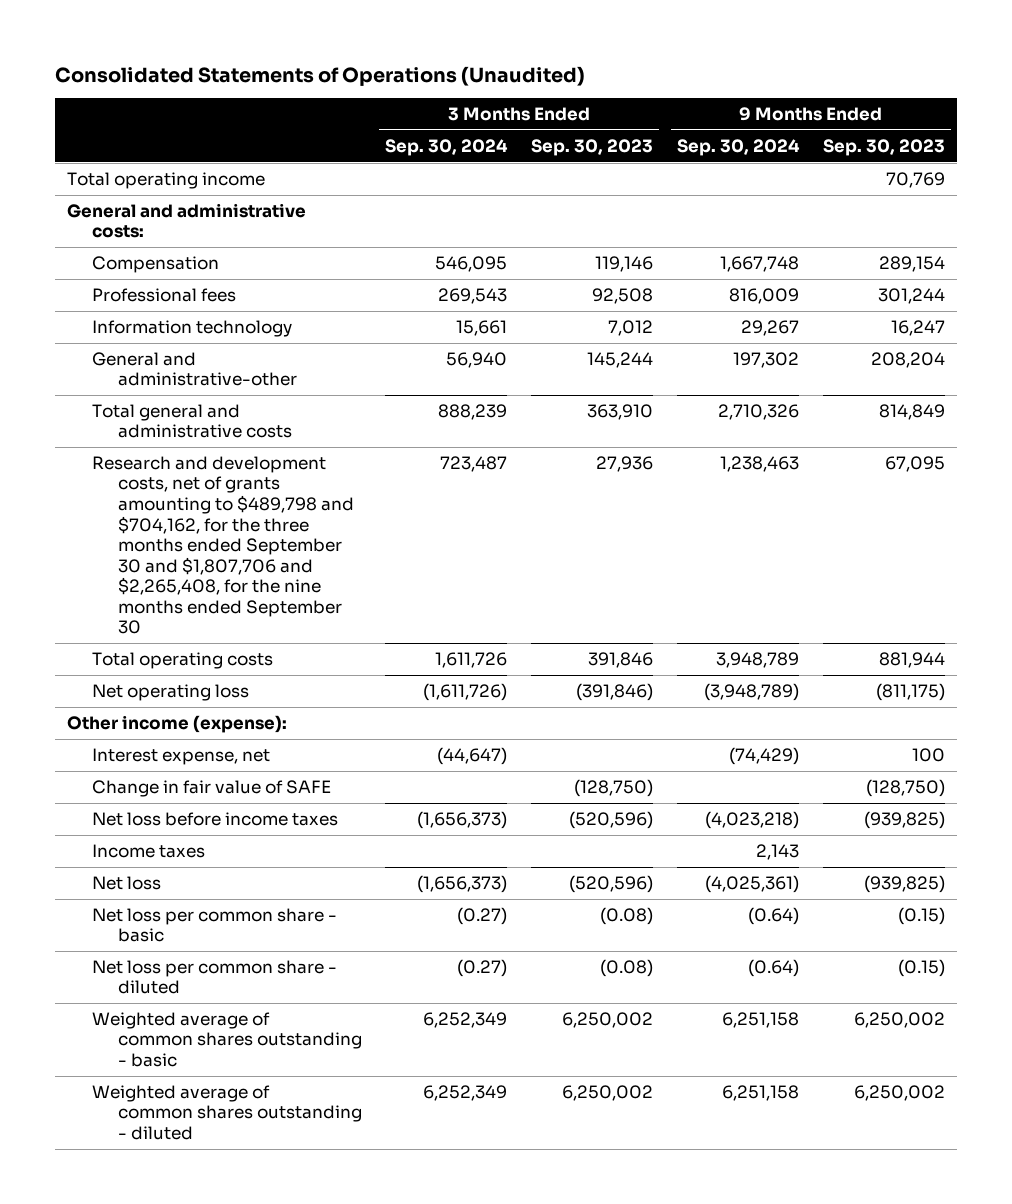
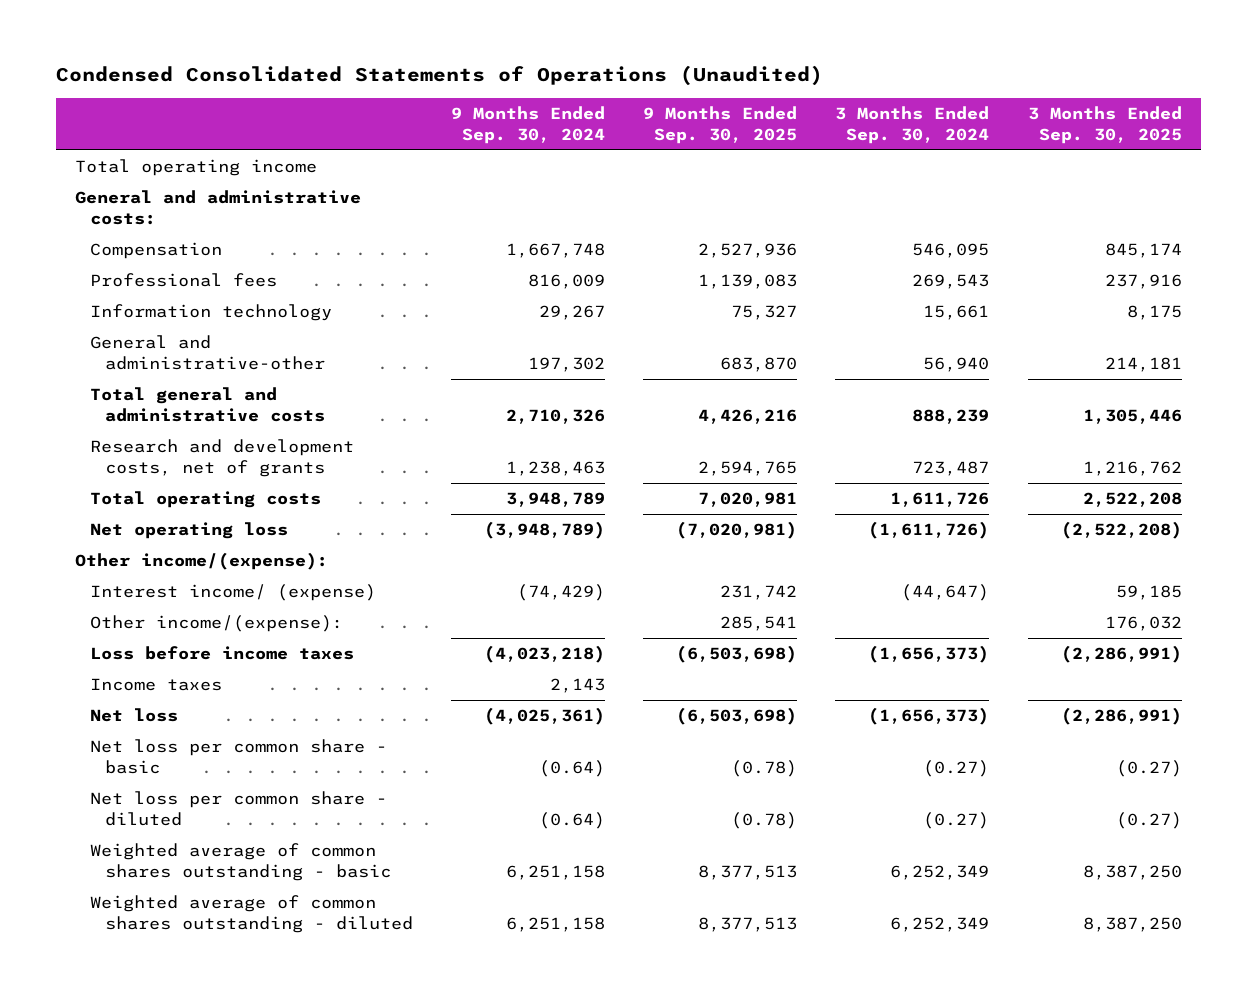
- Consolidated Statements of Operations (Unaudited)
+ Condensed Consolidated Statements of Operations (Unaudited)
- | 3 Months Ended Sep. 30, 2024 | 3 Months Ended Sep. 30, 2023 | 9 Months Ended Sep. 30, 2024 | 9 Months Ended Sep. 30, 2023
+ | 9 Months Ended Sep. 30, 2024 | 9 Months Ended Sep. 30, 2025 | 3 Months Ended Sep. 30, 2024 | 3 Months Ended Sep. 30, 2025
- Research and development costs, net of grants amounting to $489,798 and $704,162, for the three months ended September 30 and $1,807,706 and $2,265,408, for the nine months ended September 30 | 723,487 | 27,936 | 1,238,463 | 67,095
+ Research and development costs, net of grants | 1,238,463 | 2,594,765 | 723,487 | 1,216,762
- Other income (expense):
- Interest expense, net | (44,647) | | (74,429) | 100
- Change in fair value of SAFE | | (128,750) | | (128,750)
- Net loss before income taxes | (1,656,373) | (520,596) | (4,023,218) | (939,825)
+ Other income/(expense):
+ Interest income/ (expense) | (74,429) | 231,742 | (44,647) | 59,185
+ Other income/(expense): | | 285,541 | | 176,032
+ Loss before income taxes | (4,023,218) | (6,503,698) | (1,656,373) | (2,286,991)

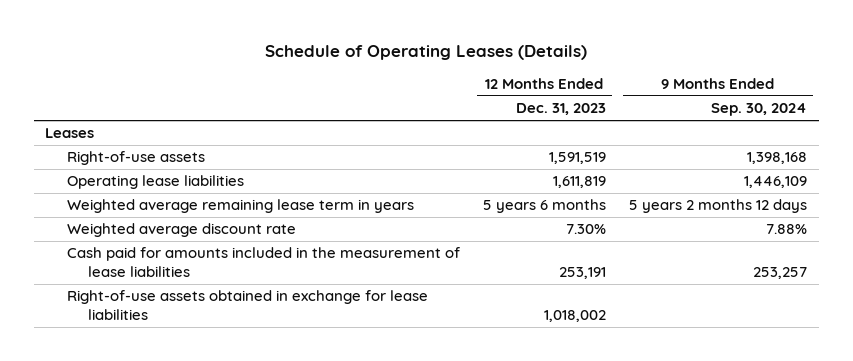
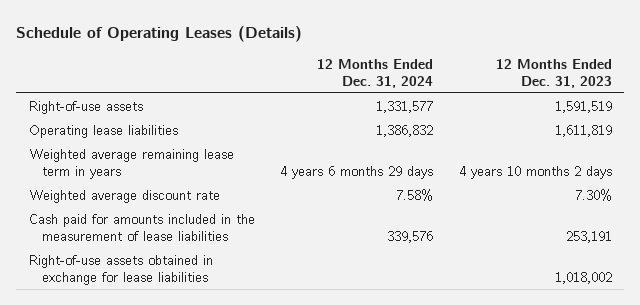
- | 12 Months Ended Dec. 31, 2023 | 9 Months Ended Sep. 30, 2024
+ | 12 Months Ended Dec. 31, 2024 | 12 Months Ended Dec. 31, 2023
- Leases
- Weighted average remaining lease term in years | 5 years 6 months | 5 years 2 months 12 days
+ Weighted average remaining lease term in years | 4 years 6 months 29 days | 4 years 10 months 2 days

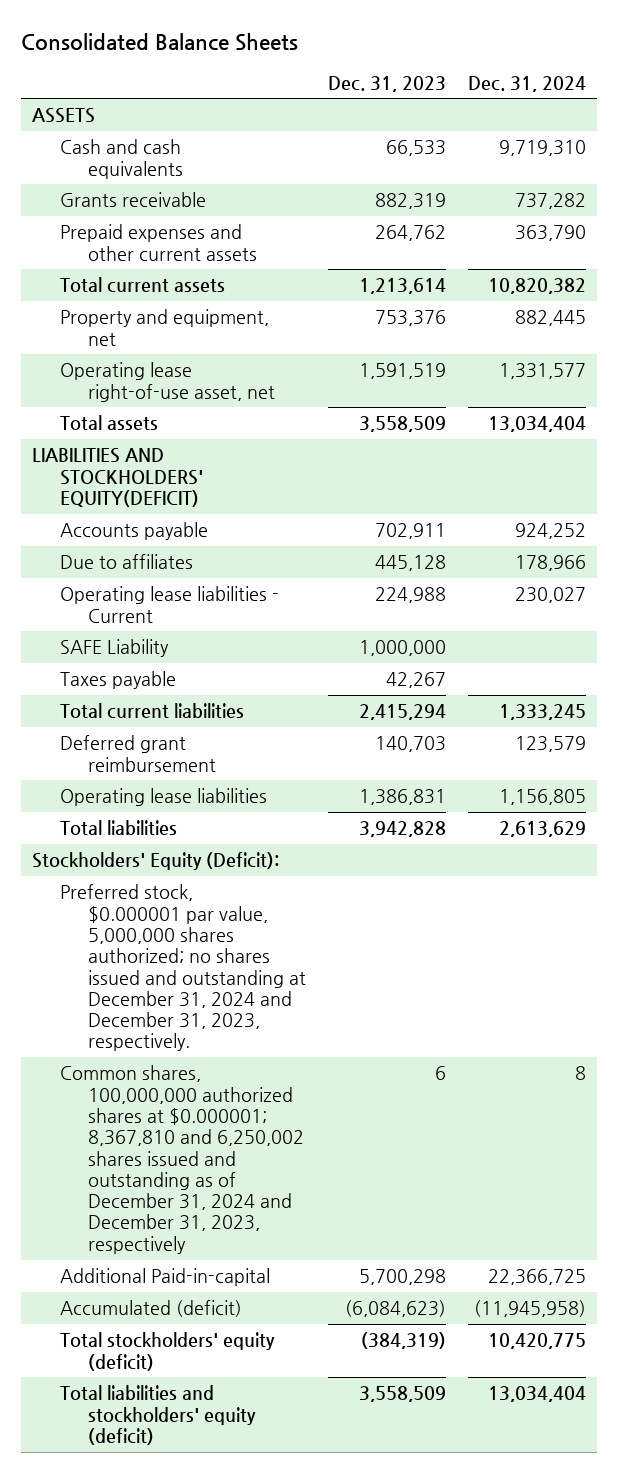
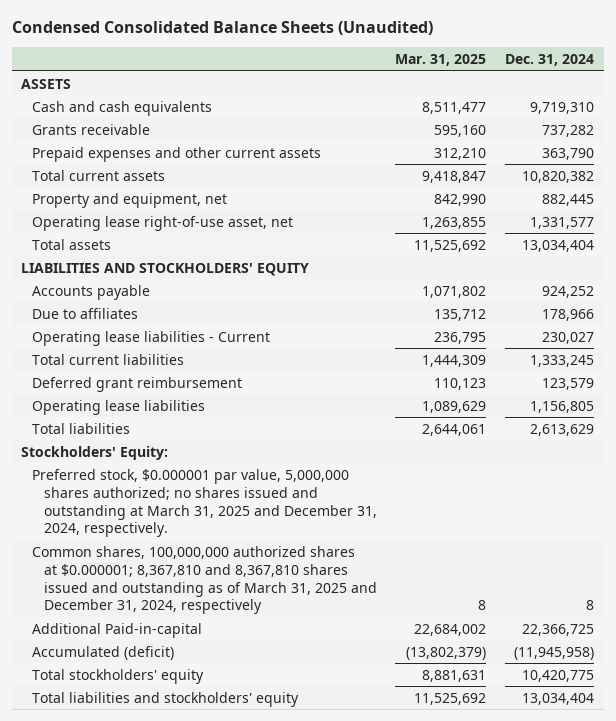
- Consolidated Balance Sheets
+ Condensed Consolidated Balance Sheets (Unaudited)
- | Dec. 31, 2023 | Dec. 31, 2024
+ | Mar. 31, 2025 | Dec. 31, 2024
- LIABILITIES AND STOCKHOLDERS' EQUITY(DEFICIT)
+ LIABILITIES AND STOCKHOLDERS' EQUITY
- SAFE Liability | 1,000,000 |
- Taxes payable | 42,267 |
- Stockholders' Equity (Deficit):
- Preferred stock, $0.000001 par value, 5,000,000 shares authorized; no shares issued and outstanding at December 31, 2024 and December 31, 2023, respectively.
- Common shares, 100,000,000 authorized shares at $0.000001; 8,367,810 and 6,250,002 shares issued and outstanding as of December 31, 2024 and December 31, 2023, respectively | 6 | 8
+ Stockholders' Equity:
+ Preferred stock, $0.000001 par value, 5,000,000 shares authorized; no shares issued and outstanding at March 31, 2025 and December 31, 2024, respectively.
+ Common shares, 100,000,000 authorized shares at $0.000001; 8,367,810 and 8,367,810 shares issued and outstanding as of March 31, 2025 and December 31, 2024, respectively | 8 | 8
- Total stockholders' equity (deficit) | (384,319) | 10,420,775
- Total liabilities and stockholders' equity (deficit) | 3,558,509 | 13,034,404
+ Total stockholders' equity | 8,881,631 | 10,420,775
+ Total liabilities and stockholders' equity | 11,525,692 | 13,034,404

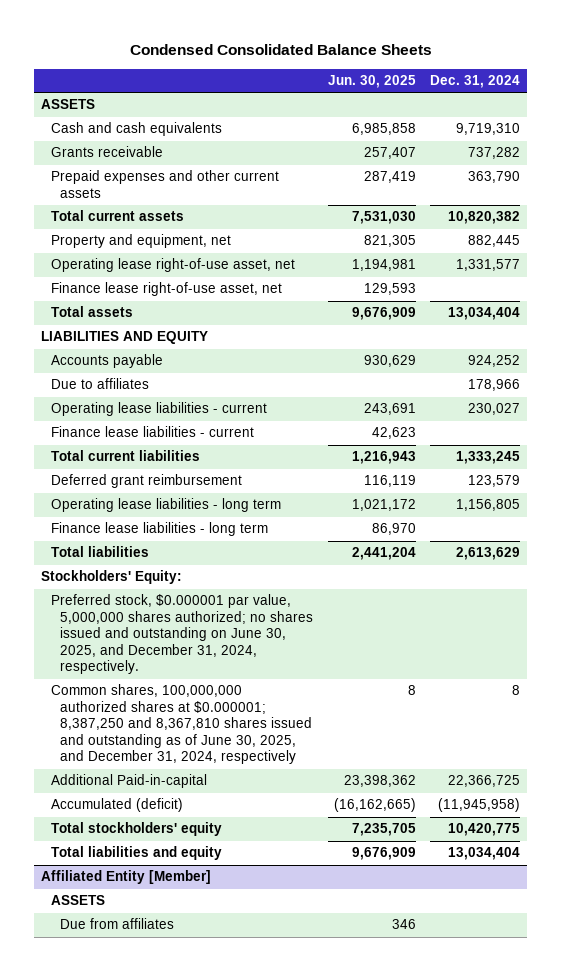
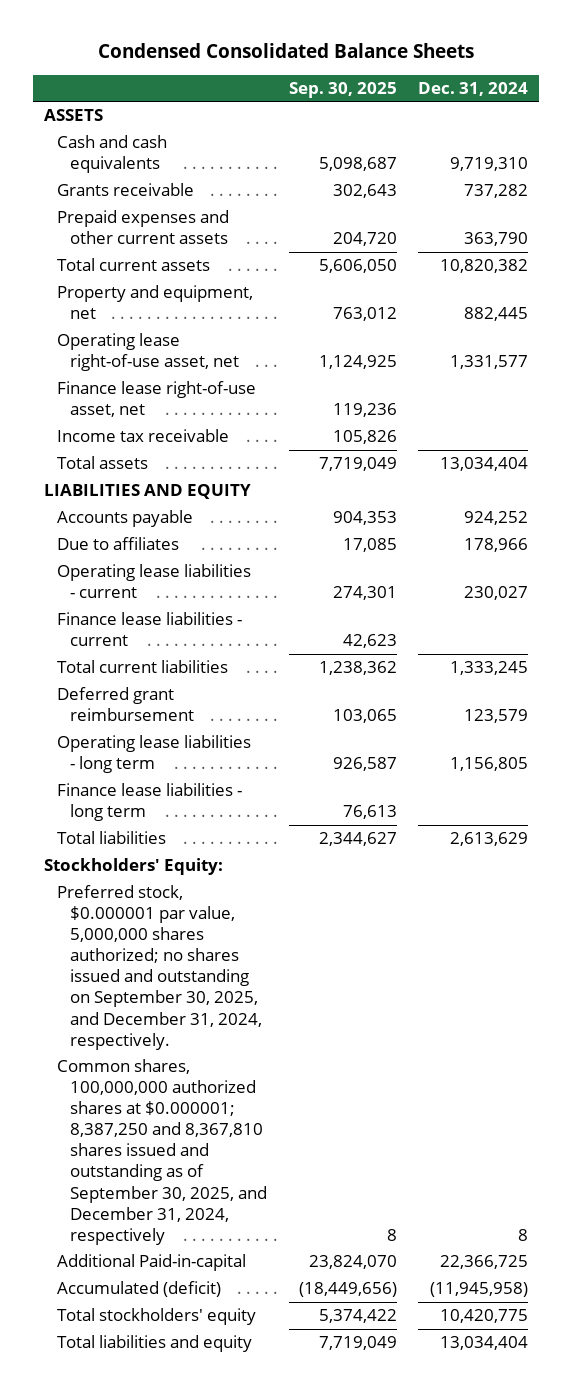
- | Jun. 30, 2025 | Dec. 31, 2024
+ | Sep. 30, 2025 | Dec. 31, 2024
+ Income tax receivable | 105,826 |
- Preferred stock, $0.000001 par value, 5,000,000 shares authorized; no shares issued and outstanding on June 30, 2025, and December 31, 2024, respectively.
- Common shares, 100,000,000 authorized shares at $0.000001; 8,387,250 and 8,367,810 shares issued and outstanding as of June 30, 2025, and December 31, 2024, respectively | 8 | 8
+ Preferred stock, $0.000001 par value, 5,000,000 shares authorized; no shares issued and outstanding on September 30, 2025, and December 31, 2024, respectively.
+ Common shares, 100,000,000 authorized shares at $0.000001; 8,387,250 and 8,367,810 shares issued and outstanding as of September 30, 2025, and December 31, 2024, respectively | 8 | 8
- Affiliated Entity [Member]
- ASSETS
- Due from affiliates | 346 |

